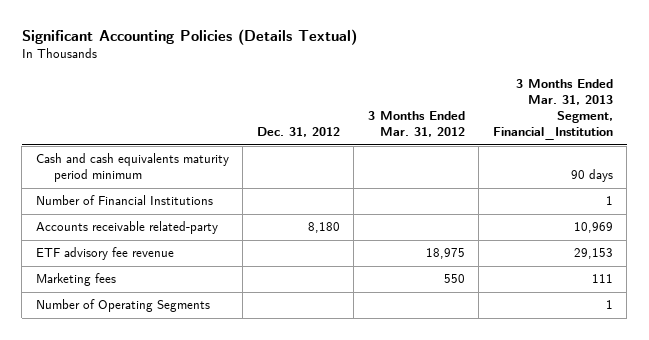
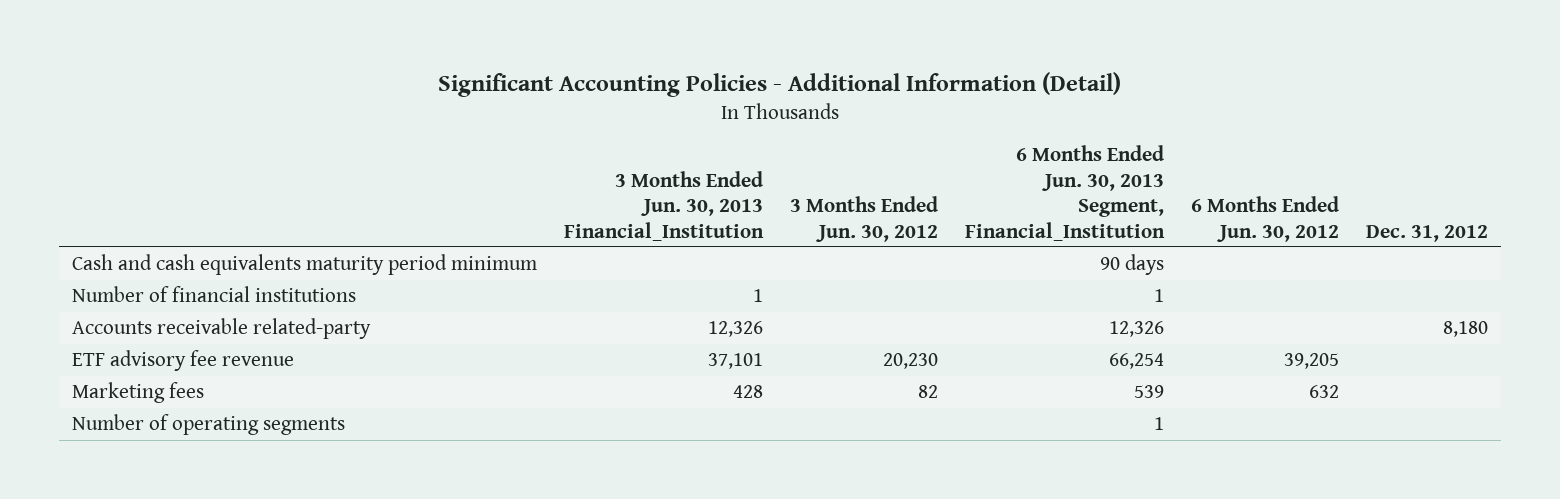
- Significant Accounting Policies (Details Textual)
+ Significant Accounting Policies - Additional Information (Detail)
- | Dec. 31, 2012 | 3 Months Ended Mar. 31, 2012 | 3 Months Ended Mar. 31, 2013 Segment, Financial_Institution
+ | 3 Months Ended Jun. 30, 2013 Financial_Institution | 3 Months Ended Jun. 30, 2012 | 6 Months Ended Jun. 30, 2013 Segment, Financial_Institution | 6 Months Ended Jun. 30, 2012 | Dec. 31, 2012
- Number of Financial Institutions | | | 1
+ Number of financial institutions | 1 | | 1 | |
- Number of Operating Segments | | | 1
+ Number of operating segments | | | 1 | |

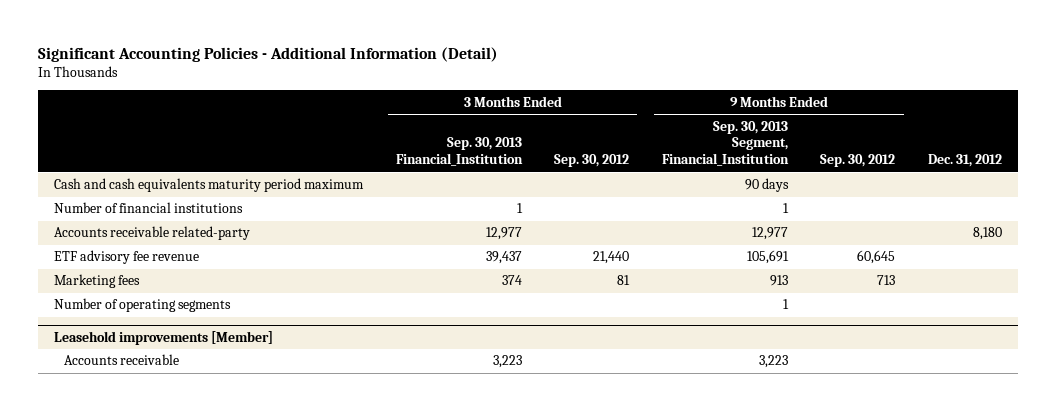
- | 3 Months Ended Jun. 30, 2013 Financial_Institution | 3 Months Ended Jun. 30, 2012 | 6 Months Ended Jun. 30, 2013 Segment, Financial_Institution | 6 Months Ended Jun. 30, 2012 | Dec. 31, 2012
+ | 3 Months Ended Sep. 30, 2013 Financial_Institution | 3 Months Ended Sep. 30, 2012 | 9 Months Ended Sep. 30, 2013 Segment, Financial_Institution | 9 Months Ended Sep. 30, 2012 | Dec. 31, 2012
- Cash and cash equivalents maturity period minimum | | | 90 days | |
+ Cash and cash equivalents maturity period maximum | | | 90 days | |
+ Leasehold improvements [Member]
+ Accounts receivable | 3,223 | | 3,223 | |

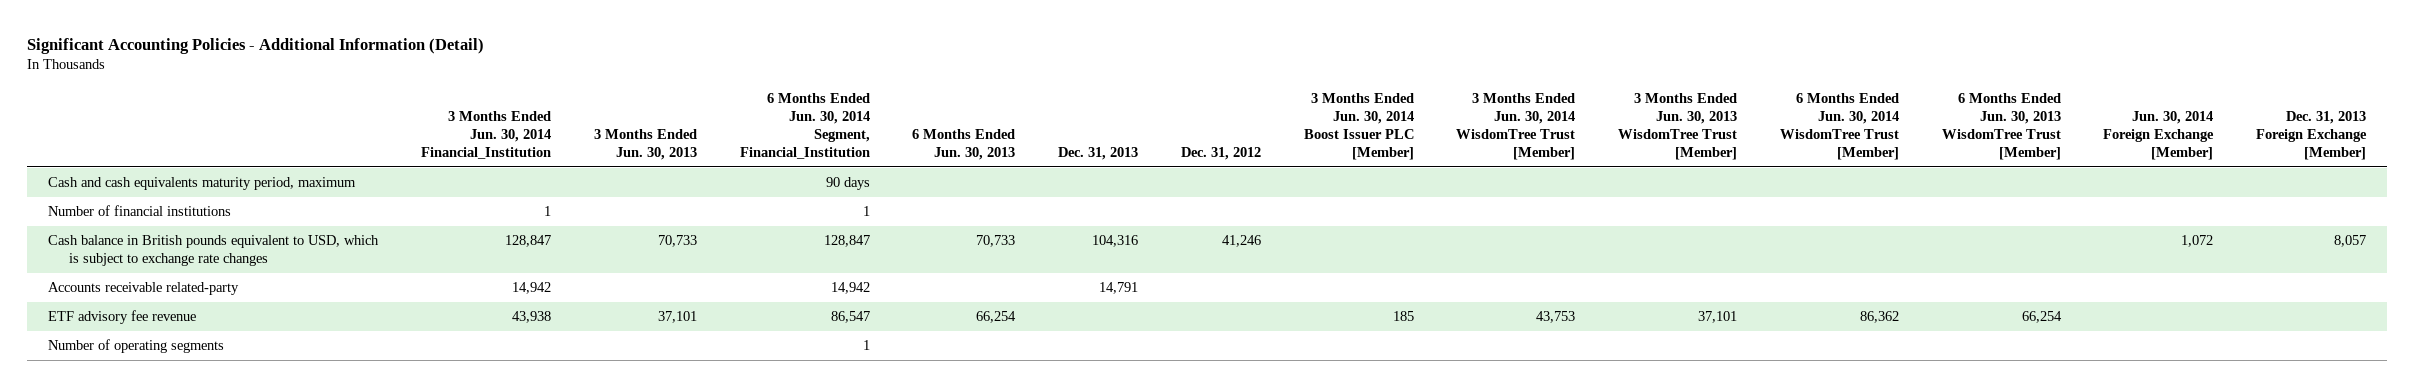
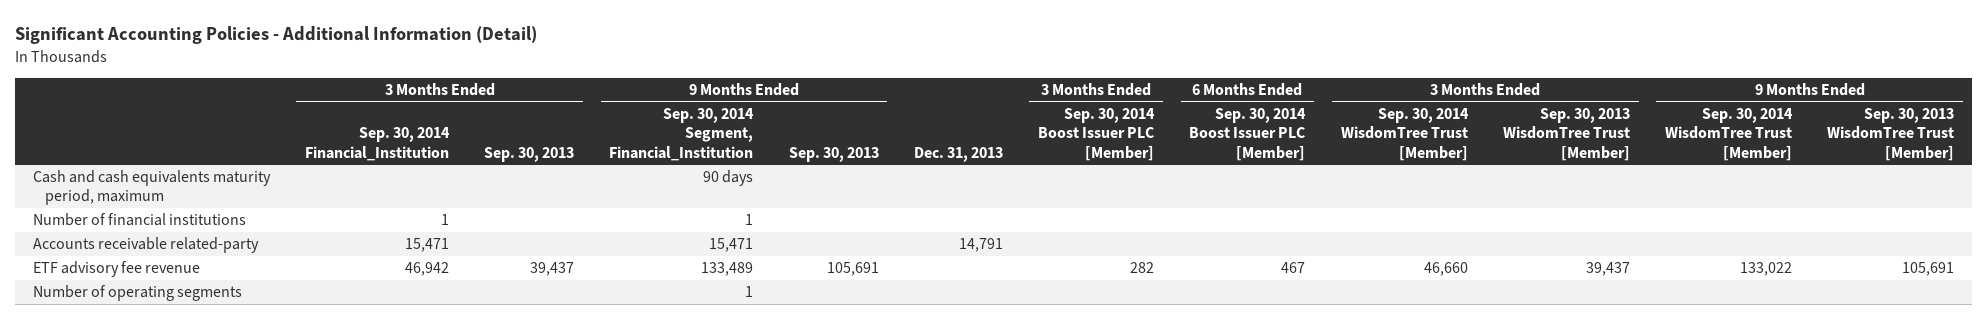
- | 3 Months Ended Jun. 30, 2014 Financial_Institution | 3 Months Ended Jun. 30, 2013 | 6 Months Ended Jun. 30, 2014 Segment, Financial_Institution | 6 Months Ended Jun. 30, 2013 | Dec. 31, 2013 | Dec. 31, 2012 | 3 Months Ended Jun. 30, 2014 Boost Issuer PLC [Member] | 3 Months Ended Jun. 30, 2014 WisdomTree Trust [Member] | 3 Months Ended Jun. 30, 2013 WisdomTree Trust [Member] | 6 Months Ended Jun. 30, 2014 WisdomTree Trust [Member] | 6 Months Ended Jun. 30, 2013 WisdomTree Trust [Member] | Jun. 30, 2014 Foreign Exchange [Member] | Dec. 31, 2013 Foreign Exchange [Member]
+ | 3 Months Ended Sep. 30, 2014 Financial_Institution | 3 Months Ended Sep. 30, 2013 | 9 Months Ended Sep. 30, 2014 Segment, Financial_Institution | 9 Months Ended Sep. 30, 2013 | Dec. 31, 2013 | 3 Months Ended Sep. 30, 2014 Boost Issuer PLC [Member] | 6 Months Ended Sep. 30, 2014 Boost Issuer PLC [Member] | 3 Months Ended Sep. 30, 2014 WisdomTree Trust [Member] | 3 Months Ended Sep. 30, 2013 WisdomTree Trust [Member] | 9 Months Ended Sep. 30, 2014 WisdomTree Trust [Member] | 9 Months Ended Sep. 30, 2013 WisdomTree Trust [Member]
- Cash balance in British pounds equivalent to USD, which is subject to exchange rate changes | 128,847 | 70,733 | 128,847 | 70,733 | 104,316 | 41,246 | | | | | | 1,072 | 8,057

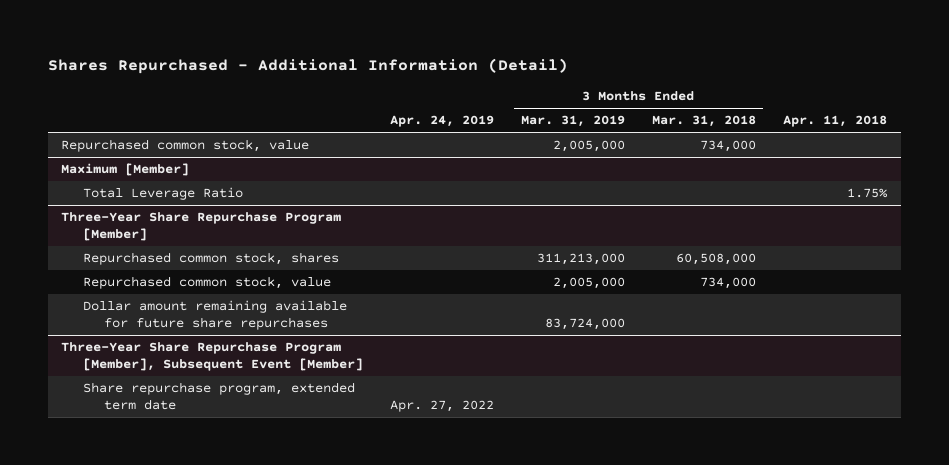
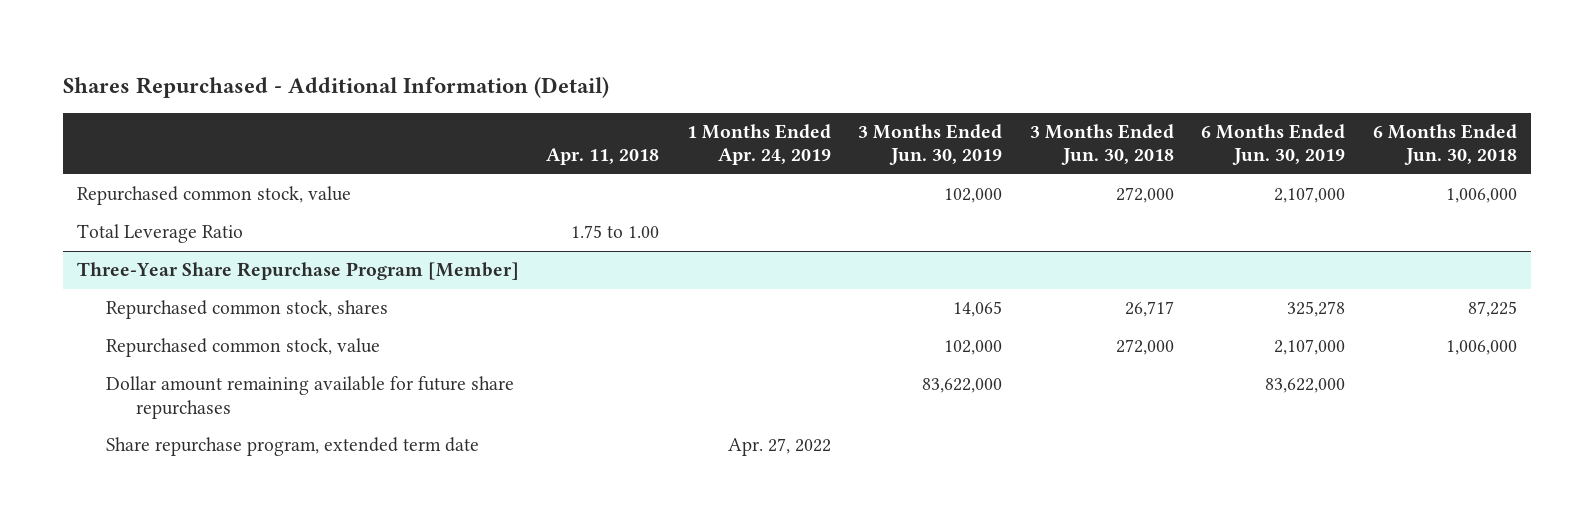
- | Apr. 24, 2019 | 3 Months Ended Mar. 31, 2019 | 3 Months Ended Mar. 31, 2018 | Apr. 11, 2018
+ | Apr. 11, 2018 | 1 Months Ended Apr. 24, 2019 | 3 Months Ended Jun. 30, 2019 | 3 Months Ended Jun. 30, 2018 | 6 Months Ended Jun. 30, 2019 | 6 Months Ended Jun. 30, 2018
- Maximum [Member]
- Total Leverage Ratio | | | | 1.75%
+ Total Leverage Ratio | 1.75 to 1.00 | | | | |
- Three-Year Share Repurchase Program [Member], Subsequent Event [Member]
- Share repurchase program, extended term date | Apr. 27, 2022 | | |
@ Three-Year Share Repurchase Program [Member]
+ Share repurchase program, extended term date | | Apr. 27, 2022 | | | |

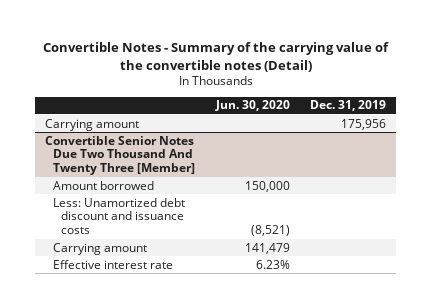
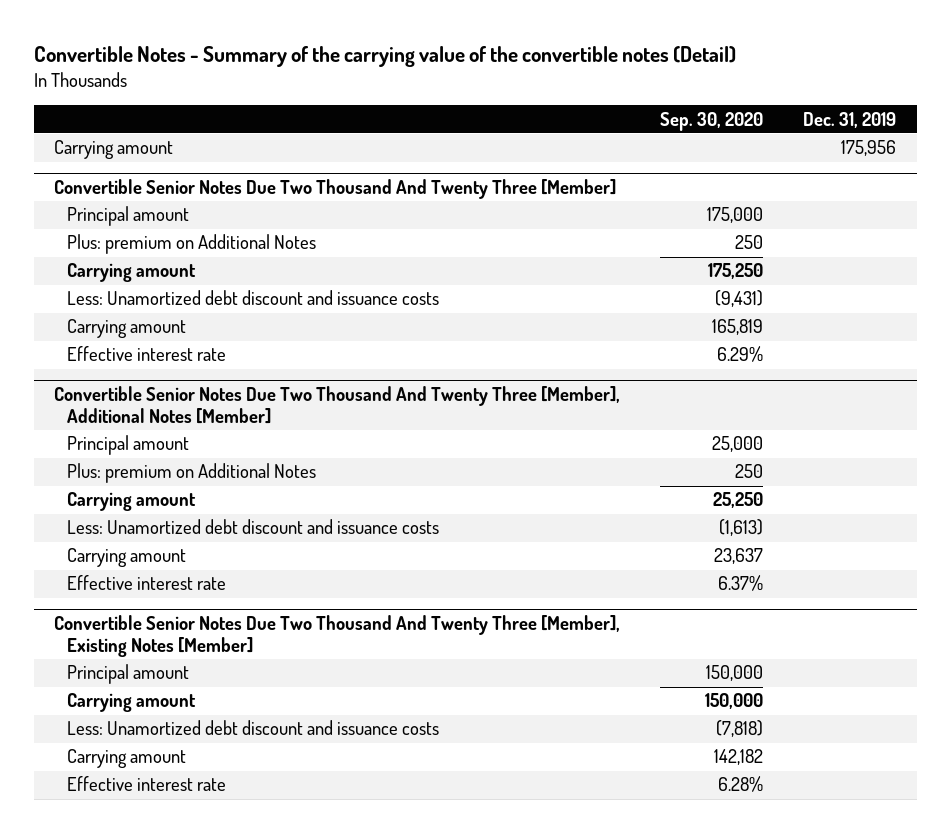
- | Jun. 30, 2020 | Dec. 31, 2019
+ | Sep. 30, 2020 | Dec. 31, 2019
@ Convertible Senior Notes Due Two Thousand And Twenty Three [Member]
- Amount borrowed | 150,000 |
+ Principal amount | 175,000 |
+ Plus: premium on Additional Notes | 250 |
+ Carrying amount | 175,250 |
+ Convertible Senior Notes Due Two Thousand And Twenty Three [Member], Additional Notes [Member]
+ Principal amount | 25,000 |
+ Plus: premium on Additional Notes | 250 |
+ Carrying amount | 25,250 |
+ Less: Unamortized debt discount and issuance costs | (1,613) |
+ Carrying amount | 23,637 |
+ Effective interest rate | 6.37% |
+ Convertible Senior Notes Due Two Thousand And Twenty Three [Member], Existing Notes [Member]
+ Principal amount | 150,000 |
+ Carrying amount | 150,000 |
+ Less: Unamortized debt discount and issuance costs | (7,818) |
+ Carrying amount | 142,182 |
+ Effective interest rate | 6.28% |

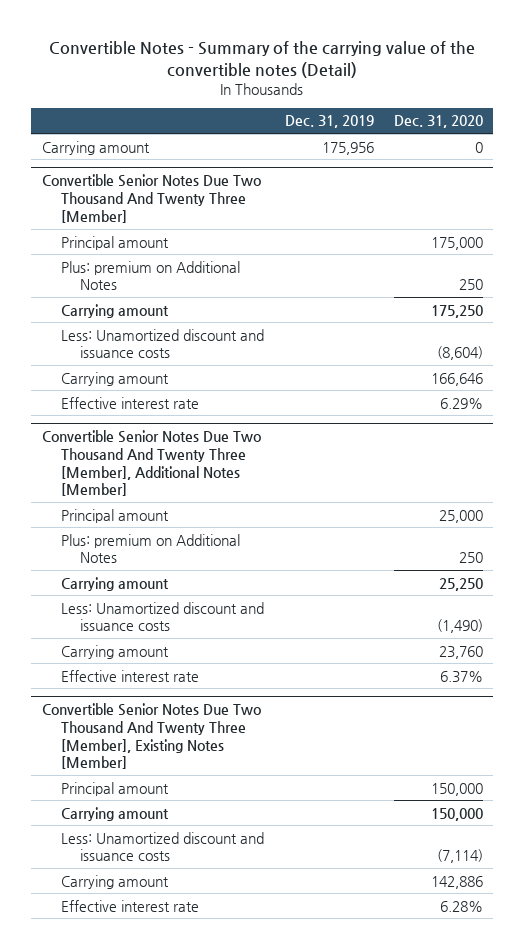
- | Sep. 30, 2020 | Dec. 31, 2019
+ | Dec. 31, 2019 | Dec. 31, 2020
@ Convertible Senior Notes Due Two Thousand And Twenty Three [Member]
- Less: Unamortized debt discount and issuance costs | (9,431) |
+ Less: Unamortized discount and issuance costs | | (8,604)
@ Convertible Senior Notes Due Two Thousand And Twenty Three [Member], Additional Notes [Member]
- Less: Unamortized debt discount and issuance costs | (1,613) |
+ Less: Unamortized discount and issuance costs | | (1,490)
@ Convertible Senior Notes Due Two Thousand And Twenty Three [Member], Existing Notes [Member]
- Less: Unamortized debt discount and issuance costs | (7,818) |
+ Less: Unamortized discount and issuance costs | | (7,114)

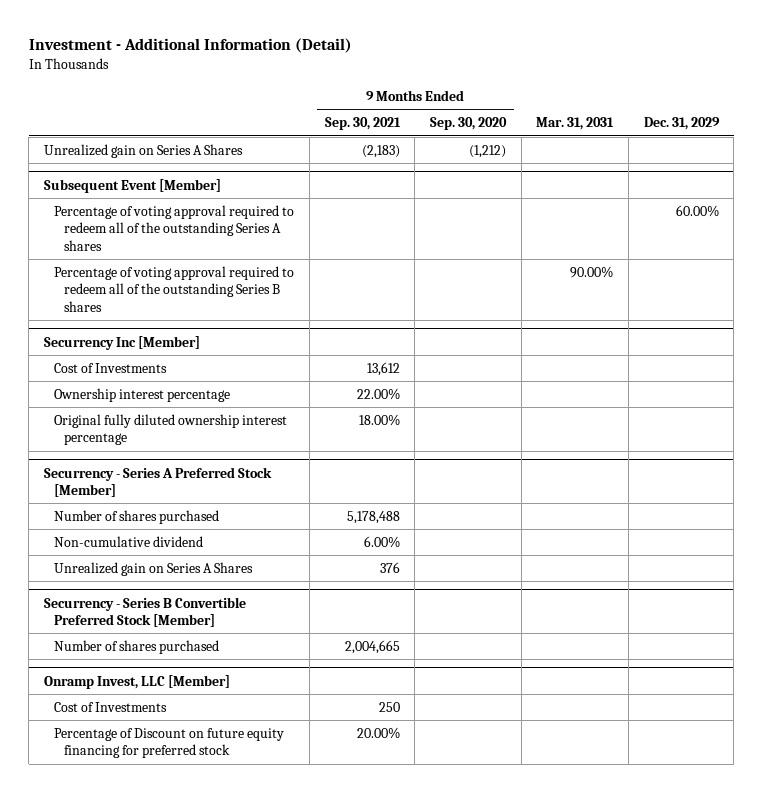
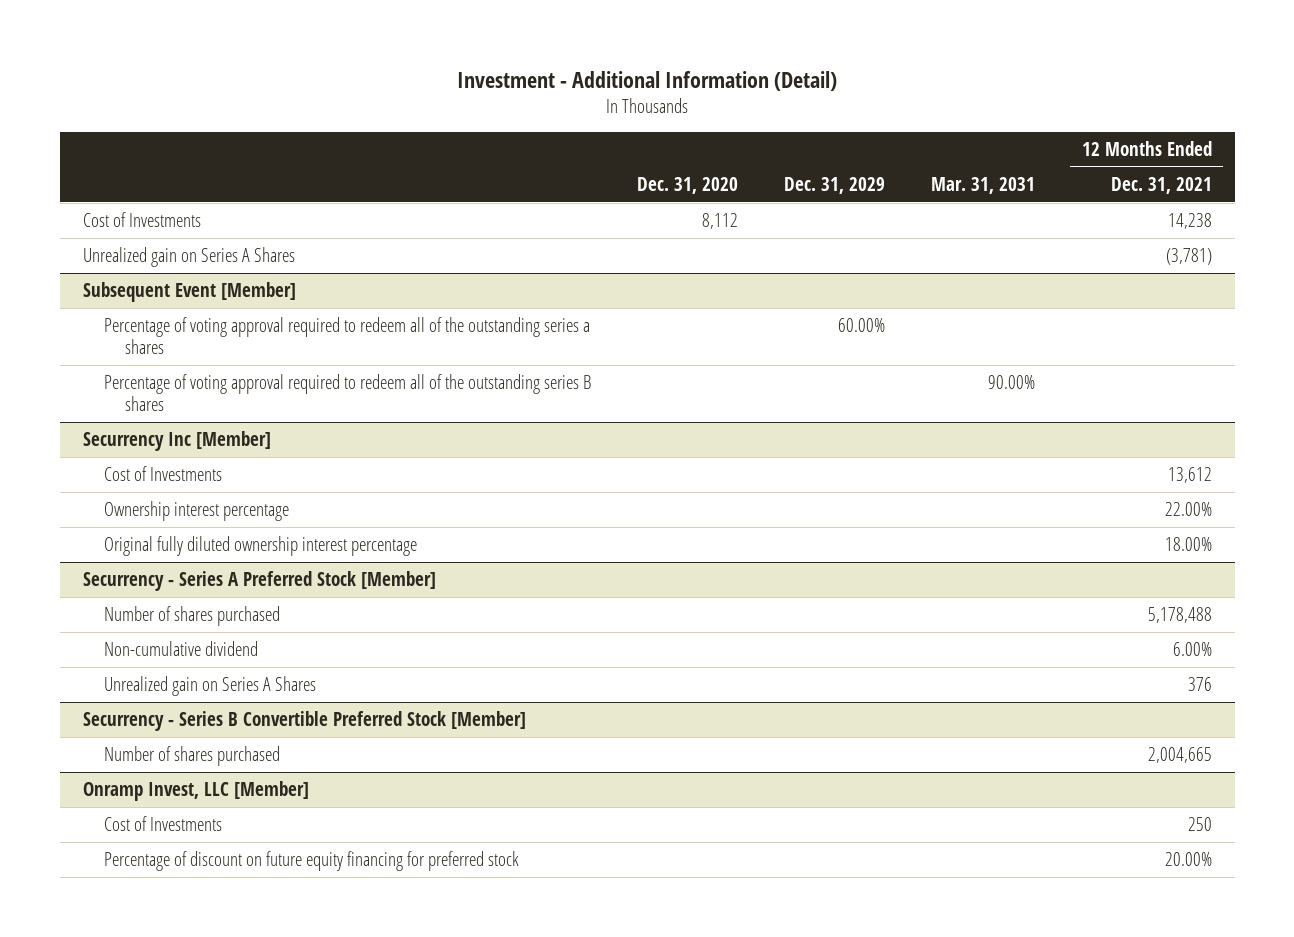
- | 9 Months Ended Sep. 30, 2021 | 9 Months Ended Sep. 30, 2020 | Mar. 31, 2031 | Dec. 31, 2029
+ | Dec. 31, 2020 | Dec. 31, 2029 | Mar. 31, 2031 | 12 Months Ended Dec. 31, 2021
+ Cost of Investments | 8,112 | | | 14,238
@ Subsequent Event [Member]
- Percentage of voting approval required to redeem all of the outstanding Series A shares | | | | 60.00%
- Percentage of voting approval required to redeem all of the outstanding Series B shares | | | 90.00% |
+ Percentage of voting approval required to redeem all of the outstanding series a shares | | 60.00% | |
+ Percentage of voting approval required to redeem all of the outstanding series B shares | | | 90.00% |
@ Onramp Invest, LLC [Member]
- Percentage of Discount on future equity financing for preferred stock | 20.00% | | |
+ Percentage of discount on future equity financing for preferred stock | | | | 20.00%

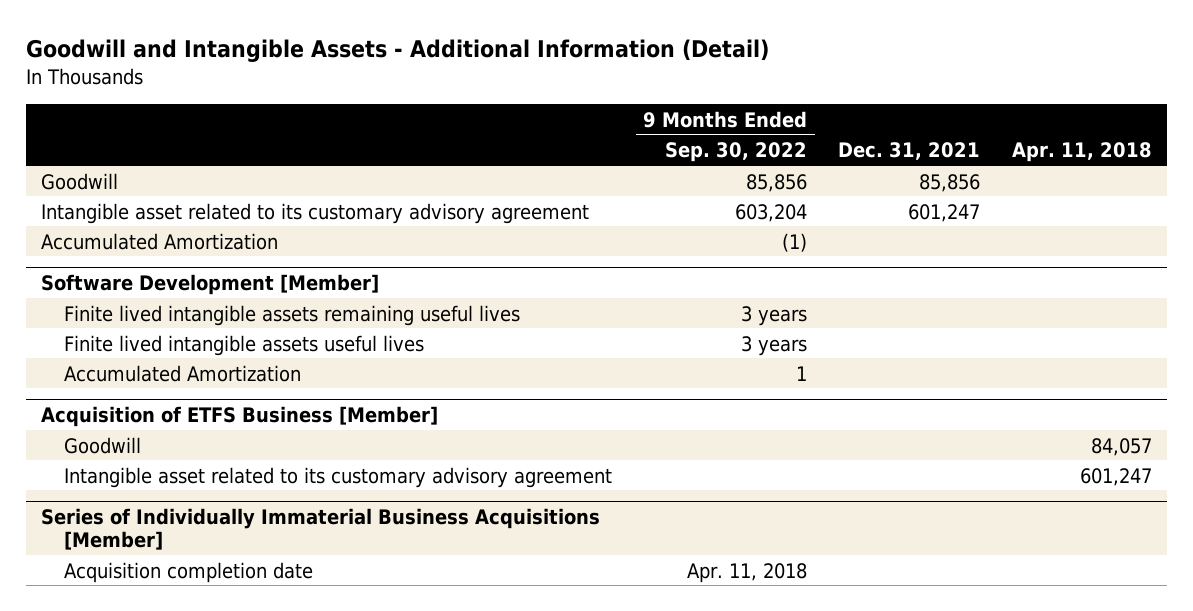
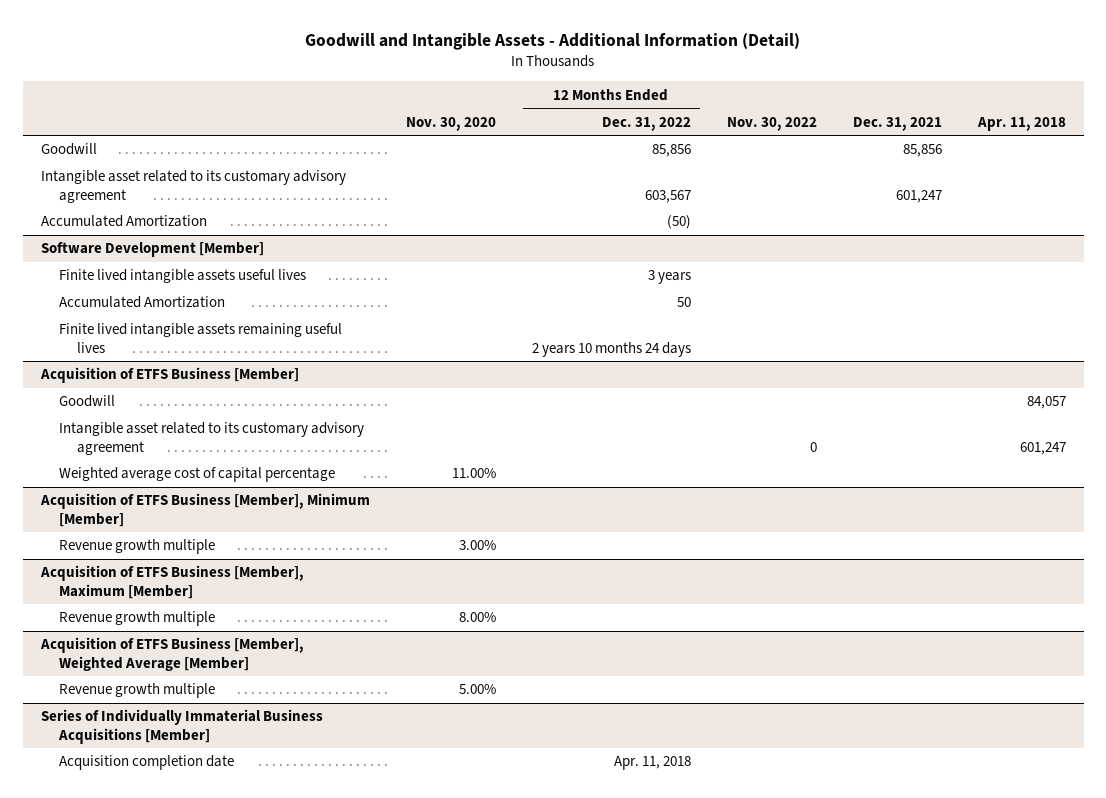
- | 9 Months Ended Sep. 30, 2022 | Dec. 31, 2021 | Apr. 11, 2018
+ | Nov. 30, 2020 | 12 Months Ended Dec. 31, 2022 | Nov. 30, 2022 | Dec. 31, 2021 | Apr. 11, 2018
@ Software Development [Member]
moved down: Finite lived intangible assets remaining useful lives | | 2 years 10 months 24 days | | |
@ Acquisition of ETFS Business [Member]
+ Weighted average cost of capital percentage | 11.00% | | | |
+ Acquisition of ETFS Business [Member], Minimum [Member]
+ Revenue growth multiple | 3.00% | | | |
+ Acquisition of ETFS Business [Member], Maximum [Member]
+ Revenue growth multiple | 8.00% | | | |
+ Acquisition of ETFS Business [Member], Weighted Average [Member]
+ Revenue growth multiple | 5.00% | | | |

